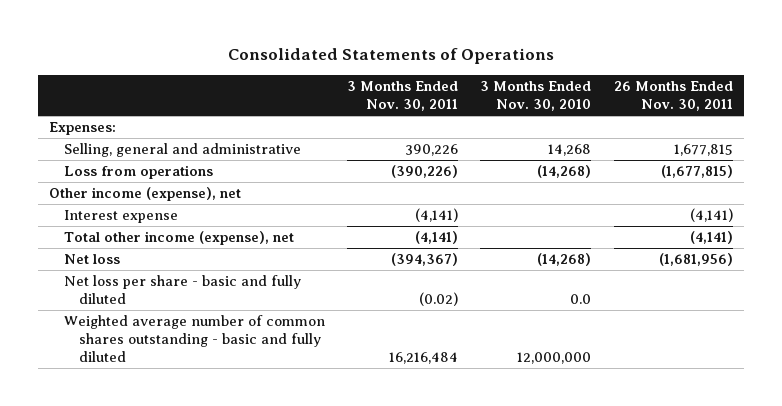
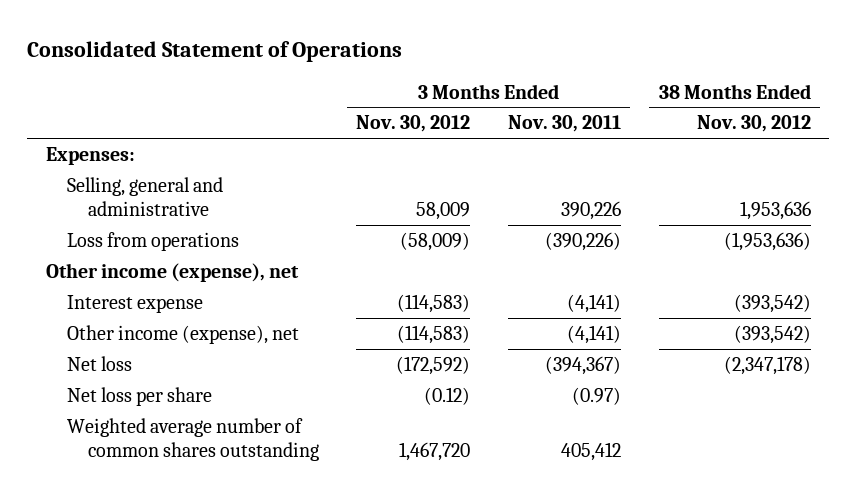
- Consolidated Statements of Operations
+ Consolidated Statement of Operations
- | 3 Months Ended Nov. 30, 2011 | 3 Months Ended Nov. 30, 2010 | 26 Months Ended Nov. 30, 2011
+ | 3 Months Ended Nov. 30, 2012 | 3 Months Ended Nov. 30, 2011 | 38 Months Ended Nov. 30, 2012
- Total other income (expense), net | (4,141) | | (4,141)
+ Other income (expense), net | (114,583) | (4,141) | (393,542)
- Net loss per share - basic and fully diluted | (0.02) | 0.0 |
- Weighted average number of common shares outstanding - basic and fully diluted | 16,216,484 | 12,000,000 |
+ Net loss per share | (0.12) | (0.97) |
+ Weighted average number of common shares outstanding | 1,467,720 | 405,412 |

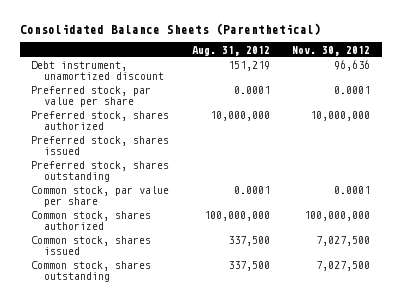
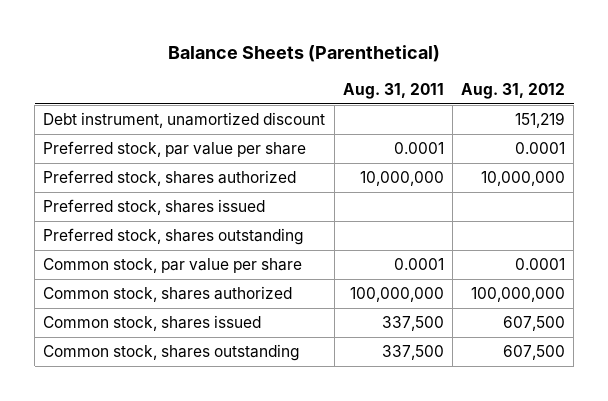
- Consolidated Balance Sheets (Parenthetical)
+ Balance Sheets (Parenthetical)
- | Aug. 31, 2012 | Nov. 30, 2012
+ | Aug. 31, 2011 | Aug. 31, 2012
- Common stock, shares issued | 337,500 | 7,027,500
- Common stock, shares outstanding | 337,500 | 7,027,500
+ Common stock, shares issued | 337,500 | 607,500
+ Common stock, shares outstanding | 337,500 | 607,500

